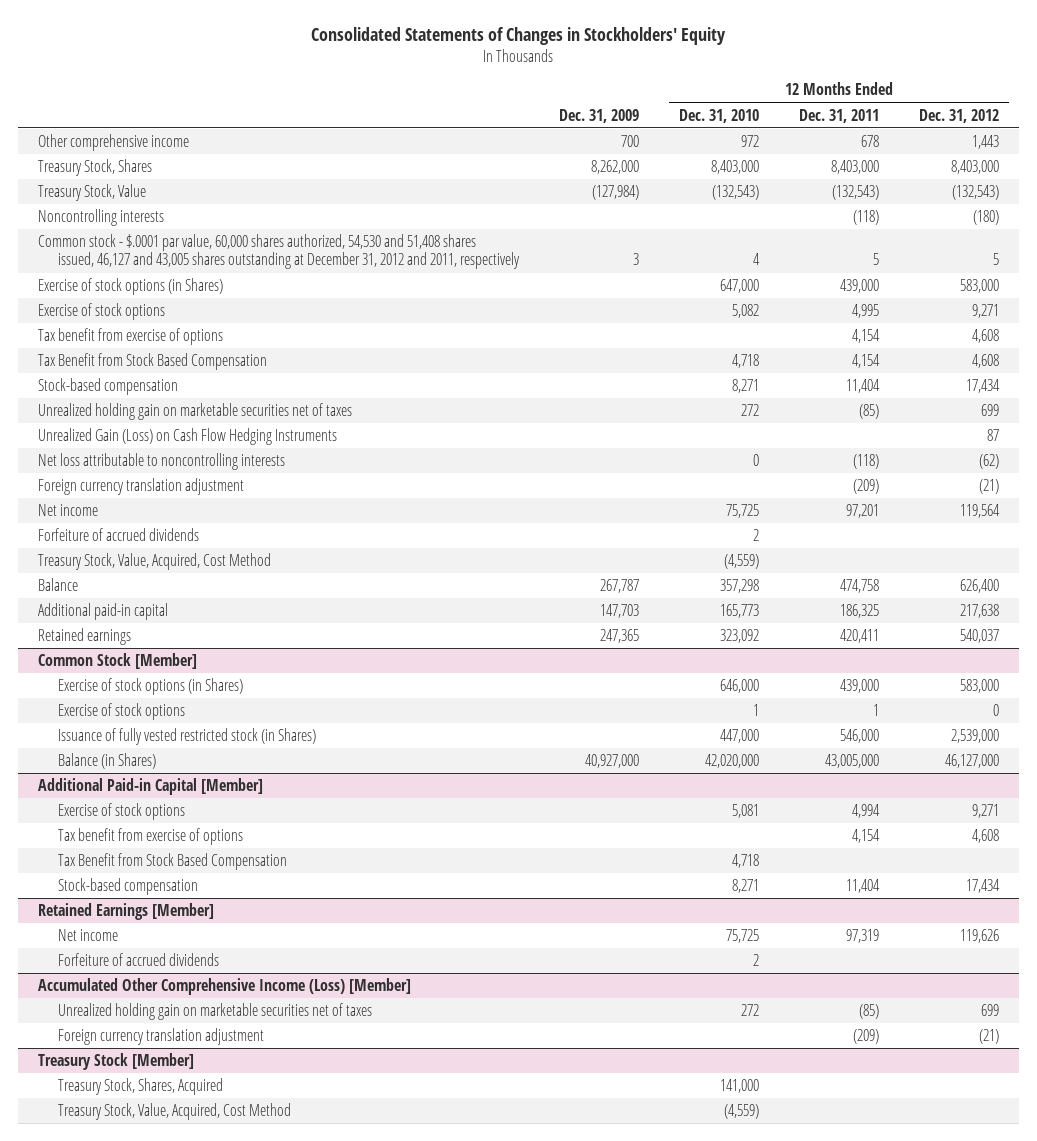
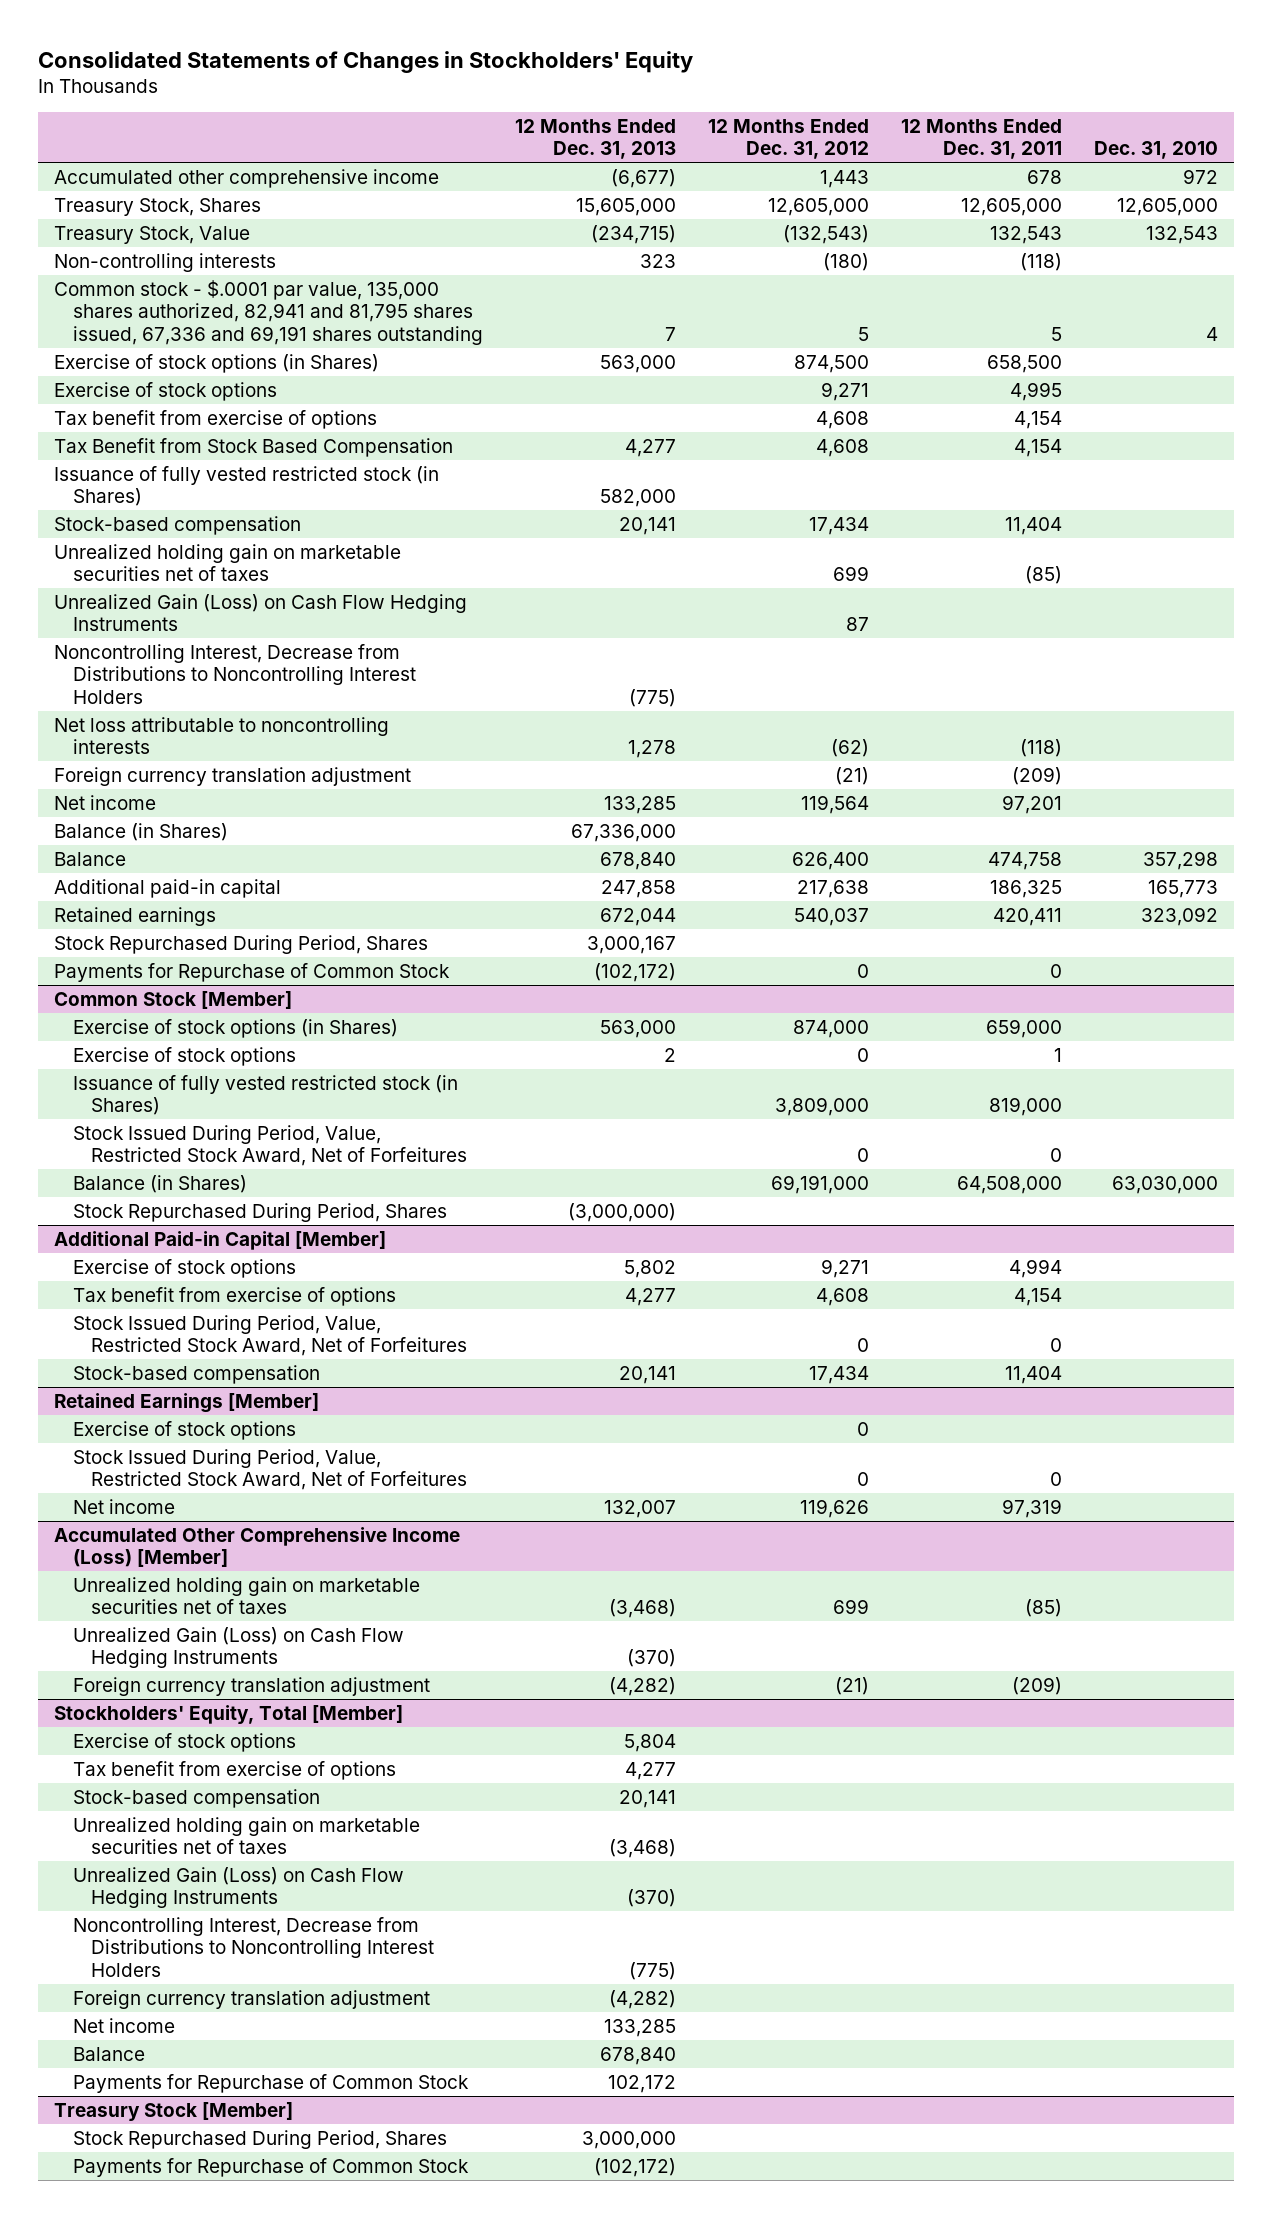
- | Dec. 31, 2009 | 12 Months Ended Dec. 31, 2010 | 12 Months Ended Dec. 31, 2011 | 12 Months Ended Dec. 31, 2012
+ | 12 Months Ended Dec. 31, 2013 | 12 Months Ended Dec. 31, 2012 | 12 Months Ended Dec. 31, 2011 | Dec. 31, 2010
- Other comprehensive income | 700 | 972 | 678 | 1,443
- Treasury Stock, Shares | 8,262,000 | 8,403,000 | 8,403,000 | 8,403,000
- Treasury Stock, Value | (127,984) | (132,543) | (132,543) | (132,543)
- Noncontrolling interests | | | (118) | (180)
- Common stock - $.0001 par value, 60,000 shares authorized, 54,530 and 51,408 shares issued, 46,127 and 43,005 shares outstanding at December 31, 2012 and 2011, respectively | 3 | 4 | 5 | 5
- Exercise of stock options (in Shares) | | 647,000 | 439,000 | 583,000
+ Accumulated other comprehensive income | (6,677) | 1,443 | 678 | 972
+ Treasury Stock, Shares | 15,605,000 | 12,605,000 | 12,605,000 | 12,605,000
+ Treasury Stock, Value | (234,715) | (132,543) | 132,543 | 132,543
+ Non-controlling interests | 323 | (180) | (118) |
+ Common stock - $.0001 par value, 135,000 shares authorized, 82,941 and 81,795 shares issued, 67,336 and 69,191 shares outstanding | 7 | 5 | 5 | 4
+ Exercise of stock options (in Shares) | 563,000 | 874,500 | 658,500 |
+ Issuance of fully vested restricted stock (in Shares) | 582,000 | | |
+ Noncontrolling Interest, Decrease from Distributions to Noncontrolling Interest Holders | (775) | | |
- Forfeiture of accrued dividends | | 2 | |
- Treasury Stock, Value, Acquired, Cost Method | | (4,559) | |
+ Balance (in Shares) | 67,336,000 | | |
+ Stock Repurchased During Period, Shares | 3,000,167 | | |
+ Payments for Repurchase of Common Stock | (102,172) | 0 | 0 |
@ Common Stock [Member]
- Exercise of stock options (in Shares) | | 646,000 | 439,000 | 583,000
+ Exercise of stock options (in Shares) | 563,000 | 874,000 | 659,000 |
- Issuance of fully vested restricted stock (in Shares) | | 447,000 | 546,000 | 2,539,000
- Balance (in Shares) | 40,927,000 | 42,020,000 | 43,005,000 | 46,127,000
+ Issuance of fully vested restricted stock (in Shares) | | 3,809,000 | 819,000 |
+ Stock Issued During Period, Value, Restricted Stock Award, Net of Forfeitures | | 0 | 0 |
+ Balance (in Shares) | | 69,191,000 | 64,508,000 | 63,030,000
+ Stock Repurchased During Period, Shares | (3,000,000) | | |
@ Additional Paid-in Capital [Member]
- Tax Benefit from Stock Based Compensation | | 4,718 | |
+ Stock Issued During Period, Value, Restricted Stock Award, Net of Forfeitures | | 0 | 0 |
@ Retained Earnings [Member]
+ Exercise of stock options | | 0 | |
+ Stock Issued During Period, Value, Restricted Stock Award, Net of Forfeitures | | 0 | 0 |
- Forfeiture of accrued dividends | | 2 | |
@ Accumulated Other Comprehensive Income (Loss) [Member]
+ Unrealized Gain (Loss) on Cash Flow Hedging Instruments | (370) | | |
+ Stockholders' Equity, Total [Member]
+ Exercise of stock options | 5,804 | | |
+ Tax benefit from exercise of options | 4,277 | | |
+ Stock-based compensation | 20,141 | | |
+ Unrealized holding gain on marketable securities net of taxes | (3,468) | | |
+ Unrealized Gain (Loss) on Cash Flow Hedging Instruments | (370) | | |
+ Noncontrolling Interest, Decrease from Distributions to Noncontrolling Interest Holders | (775) | | |
+ Foreign currency translation adjustment | (4,282) | | |
+ Net income | 133,285 | | |
+ Balance | 678,840 | | |
+ Payments for Repurchase of Common Stock | 102,172 | | |
@ Treasury Stock [Member]
- Treasury Stock, Shares, Acquired | | 141,000 | |
- Treasury Stock, Value, Acquired, Cost Method | | (4,559) | |
+ Stock Repurchased During Period, Shares | 3,000,000 | | |
+ Payments for Repurchase of Common Stock | (102,172) | | |

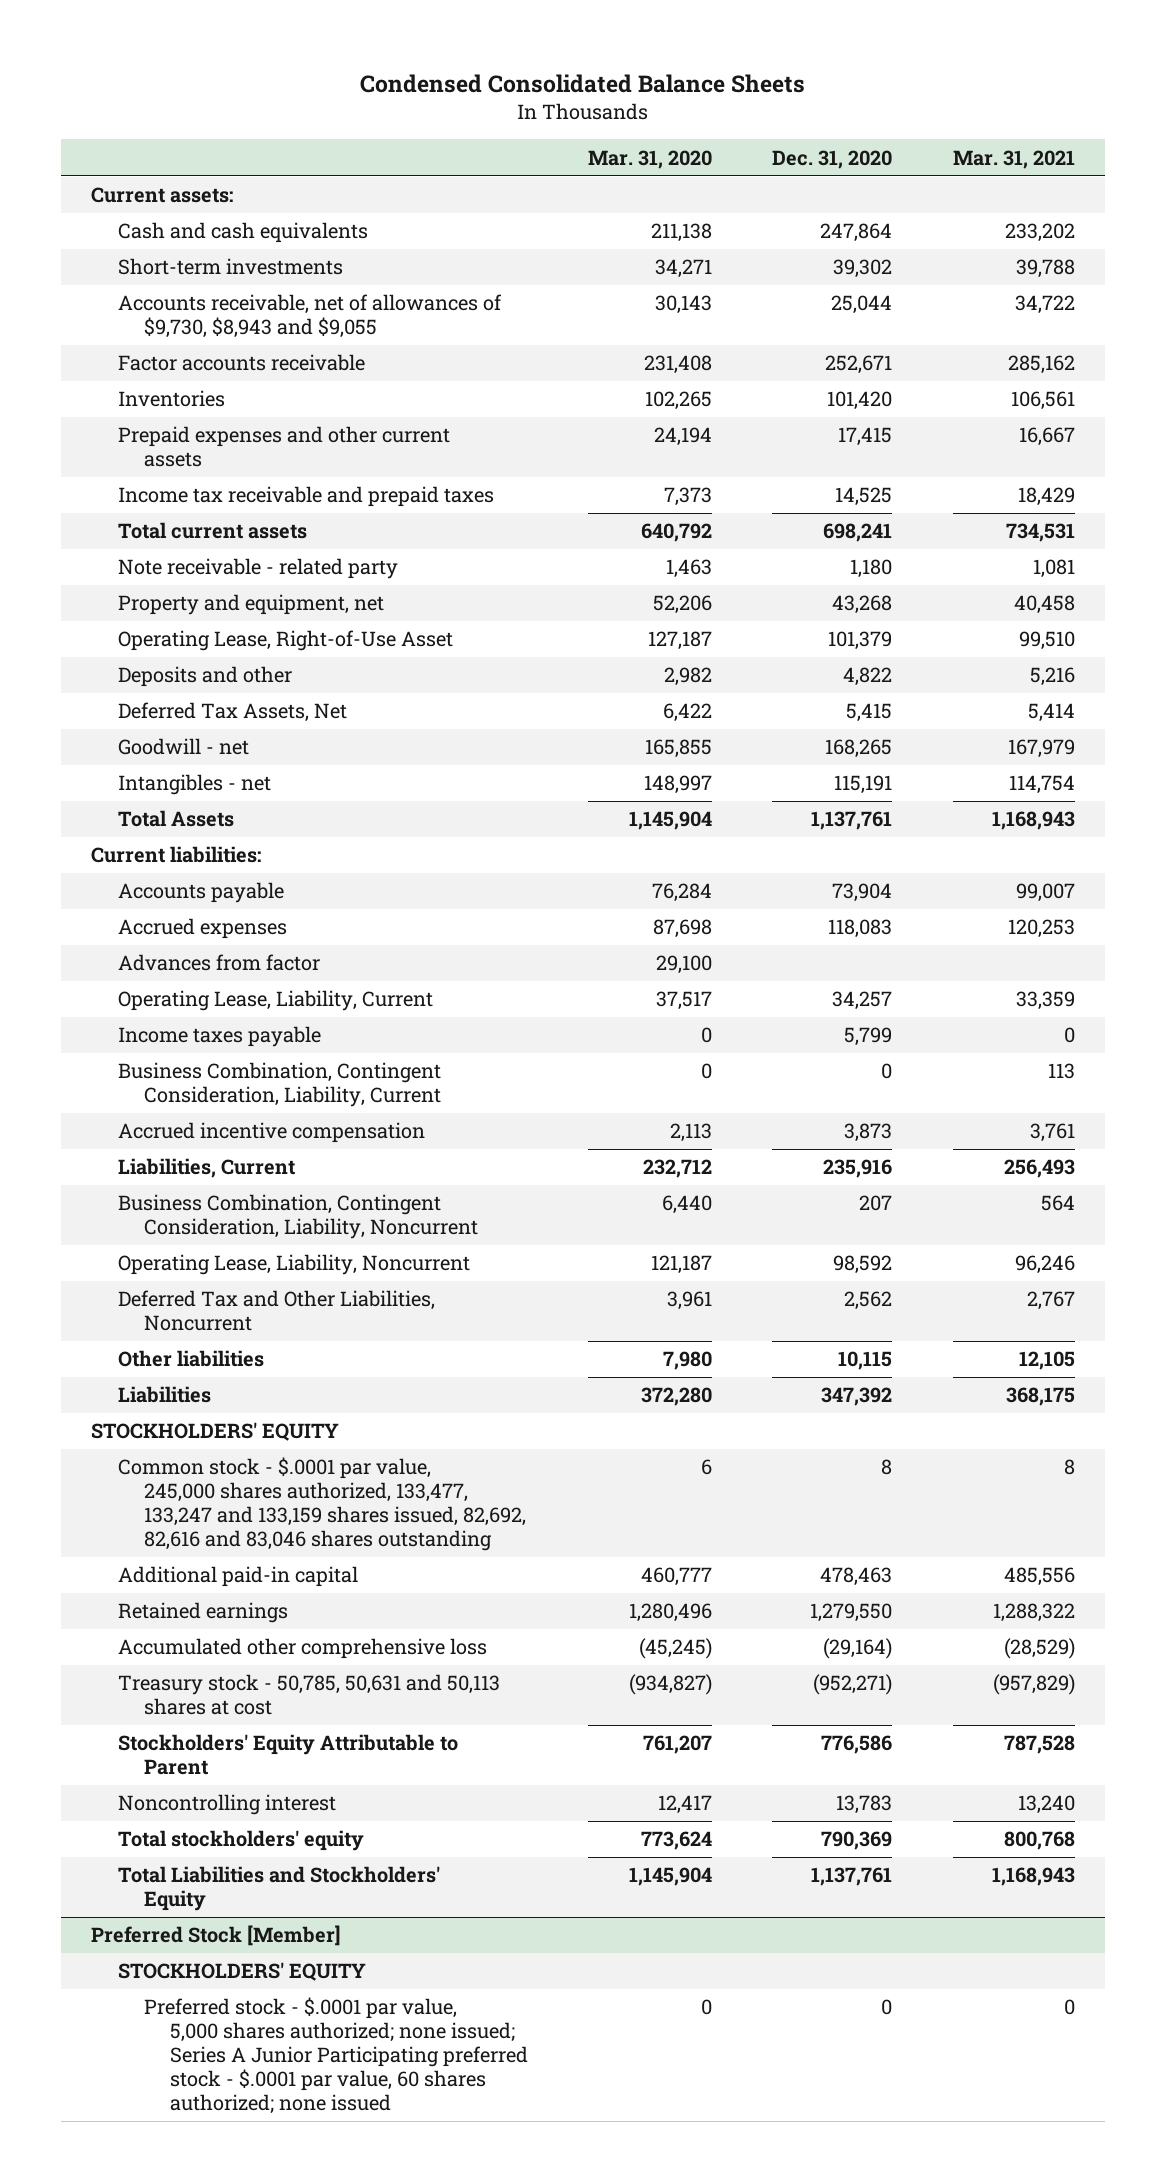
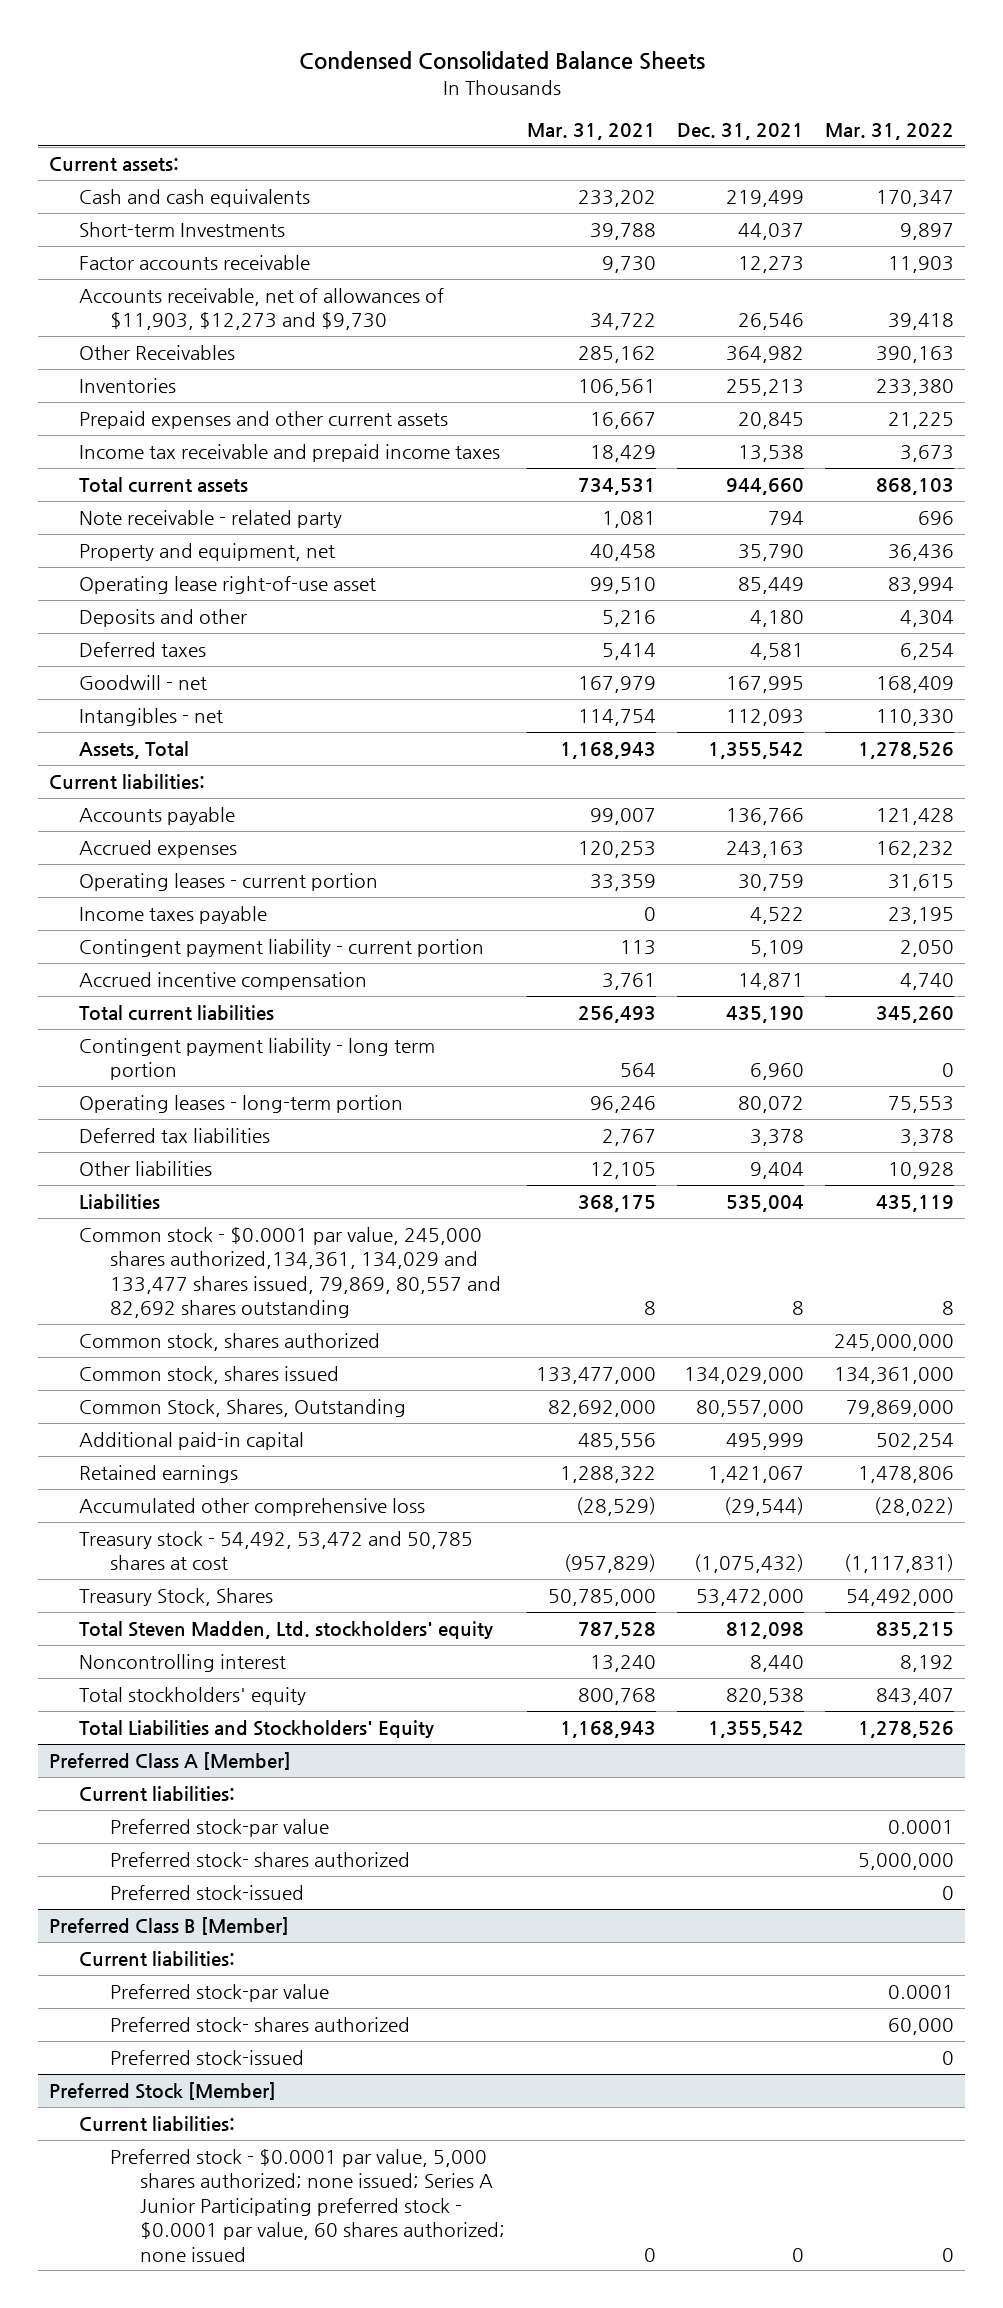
- | Mar. 31, 2020 | Dec. 31, 2020 | Mar. 31, 2021
+ | Mar. 31, 2021 | Dec. 31, 2021 | Mar. 31, 2022
- Short-term investments | 34,271 | 39,302 | 39,788
- Accounts receivable, net of allowances of $9,730, $8,943 and $9,055 | 30,143 | 25,044 | 34,722
- Factor accounts receivable | 231,408 | 252,671 | 285,162
+ Short-term Investments | 39,788 | 44,037 | 9,897
+ Factor accounts receivable | 9,730 | 12,273 | 11,903
+ Accounts receivable, net of allowances of $11,903, $12,273 and $9,730 | 34,722 | 26,546 | 39,418
+ Other Receivables | 285,162 | 364,982 | 390,163
- Income tax receivable and prepaid taxes | 7,373 | 14,525 | 18,429
+ Income tax receivable and prepaid income taxes | 18,429 | 13,538 | 3,673
- Operating Lease, Right-of-Use Asset | 127,187 | 101,379 | 99,510
+ Operating lease right-of-use asset | 99,510 | 85,449 | 83,994
- Deferred Tax Assets, Net | 6,422 | 5,415 | 5,414
+ Deferred taxes | 5,414 | 4,581 | 6,254
- Total Assets | 1,145,904 | 1,137,761 | 1,168,943
+ Assets, Total | 1,168,943 | 1,355,542 | 1,278,526
- Advances from factor | 29,100 | |
- Operating Lease, Liability, Current | 37,517 | 34,257 | 33,359
+ Operating leases - current portion | 33,359 | 30,759 | 31,615
- Business Combination, Contingent Consideration, Liability, Current | 0 | 0 | 113
+ Contingent payment liability - current portion | 113 | 5,109 | 2,050
- Liabilities, Current | 232,712 | 235,916 | 256,493
- Business Combination, Contingent Consideration, Liability, Noncurrent | 6,440 | 207 | 564
- Operating Lease, Liability, Noncurrent | 121,187 | 98,592 | 96,246
- Deferred Tax and Other Liabilities, Noncurrent | 3,961 | 2,562 | 2,767
+ Total current liabilities | 256,493 | 435,190 | 345,260
+ Contingent payment liability - long term portion | 564 | 6,960 | 0
+ Operating leases - long-term portion | 96,246 | 80,072 | 75,553
+ Deferred tax liabilities | 2,767 | 3,378 | 3,378
- STOCKHOLDERS' EQUITY
- Common stock - $.0001 par value, 245,000 shares authorized, 133,477, 133,247 and 133,159 shares issued, 82,692, 82,616 and 83,046 shares outstanding | 6 | 8 | 8
+ Common stock - $0.0001 par value, 245,000 shares authorized,134,361, 134,029 and 133,477 shares issued, 79,869, 80,557 and 82,692 shares outstanding | 8 | 8 | 8
+ Common stock, shares authorized | | | 245,000,000
+ Common stock, shares issued | 133,477,000 | 134,029,000 | 134,361,000
+ Common Stock, Shares, Outstanding | 82,692,000 | 80,557,000 | 79,869,000
- Treasury stock - 50,785, 50,631 and 50,113 shares at cost | (934,827) | (952,271) | (957,829)
- Stockholders' Equity Attributable to Parent | 761,207 | 776,586 | 787,528
+ Treasury stock - 54,492, 53,472 and 50,785 shares at cost | (957,829) | (1,075,432) | (1,117,831)
+ Treasury Stock, Shares | 50,785,000 | 53,472,000 | 54,492,000
+ Total Steven Madden, Ltd. stockholders' equity | 787,528 | 812,098 | 835,215
+ Preferred Class A [Member]
+ Current liabilities:
+ Preferred stock-par value | | | 0.0001
+ Preferred stock- shares authorized | | | 5,000,000
+ Preferred stock-issued | | | 0
+ Preferred Class B [Member]
+ Current liabilities:
+ Preferred stock-par value | | | 0.0001
+ Preferred stock- shares authorized | | | 60,000
+ Preferred stock-issued | | | 0
@ Preferred Stock [Member]
- STOCKHOLDERS' EQUITY
- Preferred stock - $.0001 par value, 5,000 shares authorized; none issued; Series A Junior Participating preferred stock - $.0001 par value, 60 shares authorized; none issued | 0 | 0 | 0
+ Current liabilities:
+ Preferred stock - $0.0001 par value, 5,000 shares authorized; none issued; Series A Junior Participating preferred stock - $0.0001 par value, 60 shares authorized; none issued | 0 | 0 | 0

